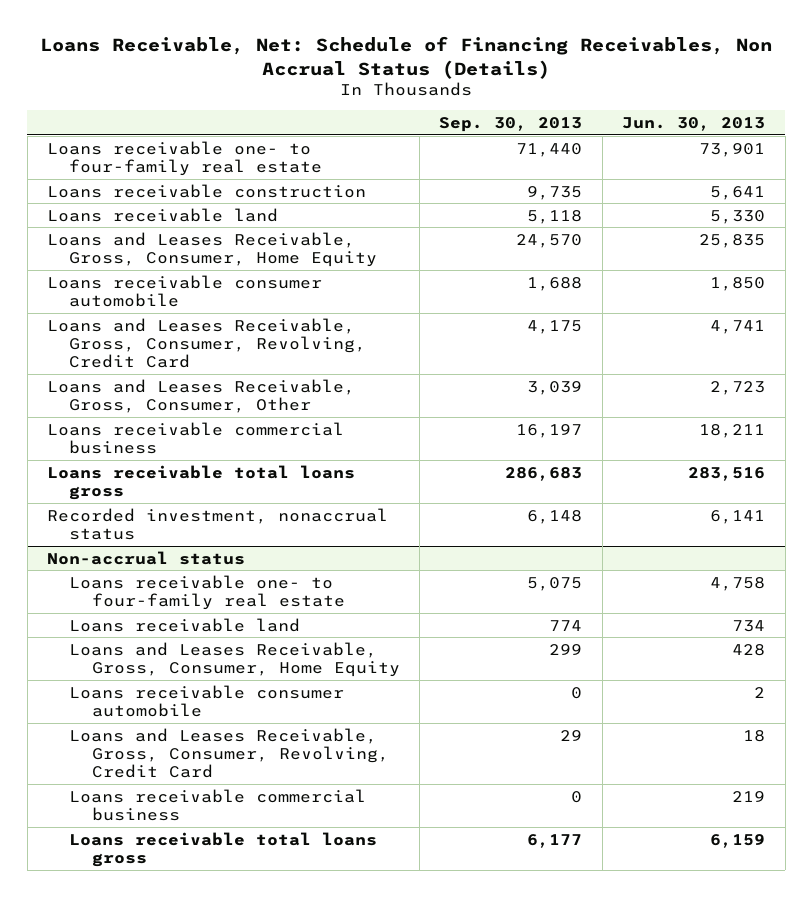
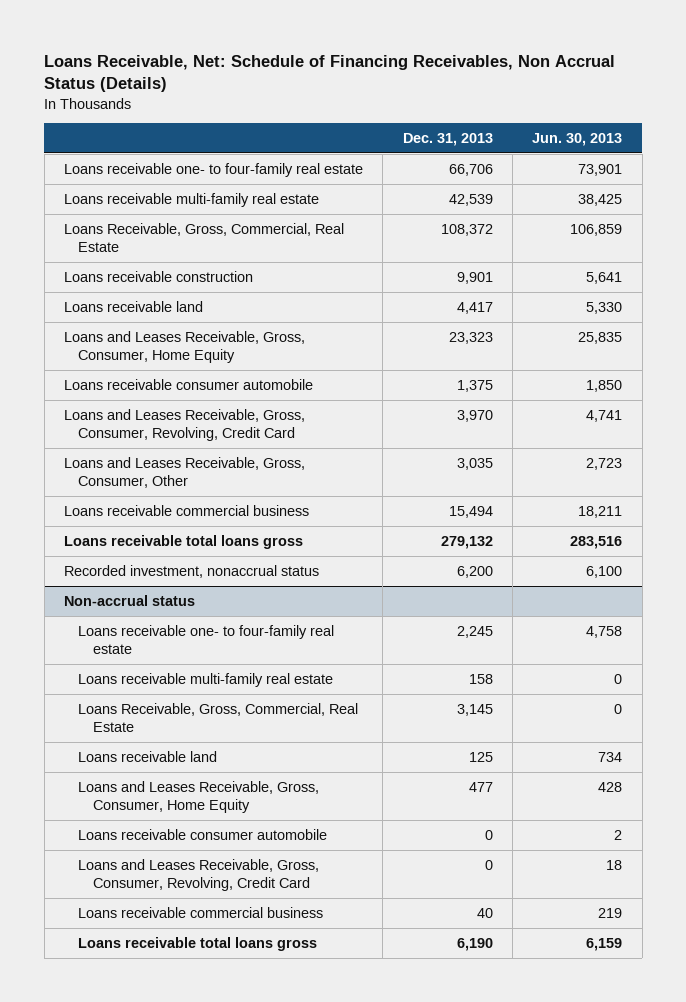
- | Sep. 30, 2013 | Jun. 30, 2013
+ | Dec. 31, 2013 | Jun. 30, 2013
+ Loans receivable multi-family real estate | 42,539 | 38,425
+ Loans Receivable, Gross, Commercial, Real Estate | 108,372 | 106,859
- Recorded investment, nonaccrual status | 6,148 | 6,141
+ Recorded investment, nonaccrual status | 6,200 | 6,100
@ Non-accrual status
+ Loans receivable multi-family real estate | 158 | 0
+ Loans Receivable, Gross, Commercial, Real Estate | 3,145 | 0

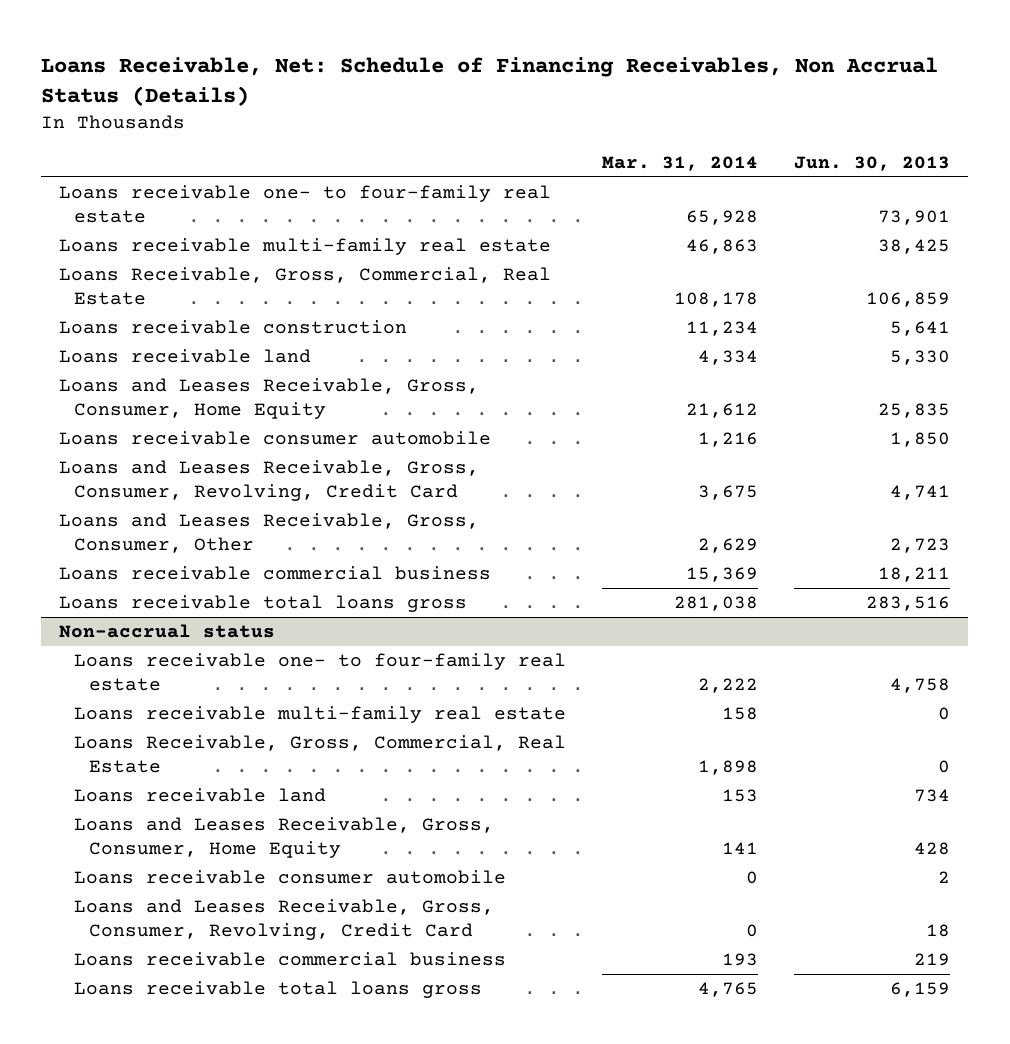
- | Dec. 31, 2013 | Jun. 30, 2013
+ | Mar. 31, 2014 | Jun. 30, 2013
- Recorded investment, nonaccrual status | 6,200 | 6,100

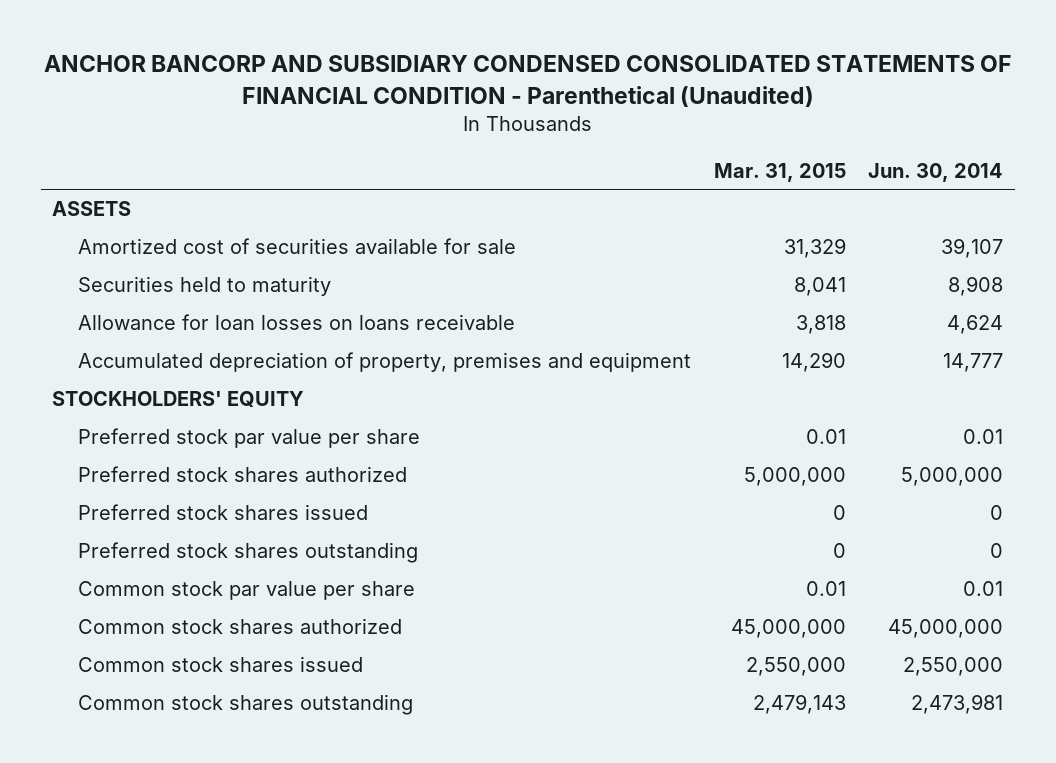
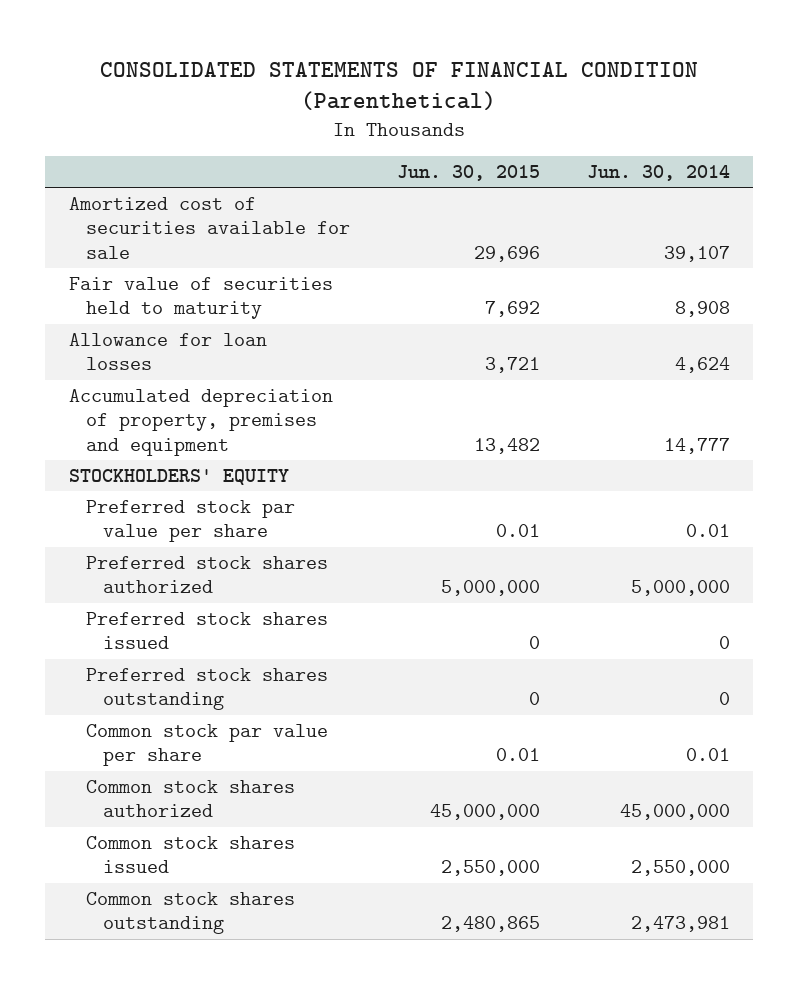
- ANCHOR BANCORP AND SUBSIDIARY CONDENSED CONSOLIDATED STATEMENTS OF FINANCIAL CONDITION - Parenthetical (Unaudited)
+ CONSOLIDATED STATEMENTS OF FINANCIAL CONDITION (Parenthetical)
- | Mar. 31, 2015 | Jun. 30, 2014
+ | Jun. 30, 2015 | Jun. 30, 2014
- ASSETS
- Securities held to maturity | 8,041 | 8,908
- Allowance for loan losses on loans receivable | 3,818 | 4,624
+ Fair value of securities held to maturity | 7,692 | 8,908
+ Allowance for loan losses | 3,721 | 4,624

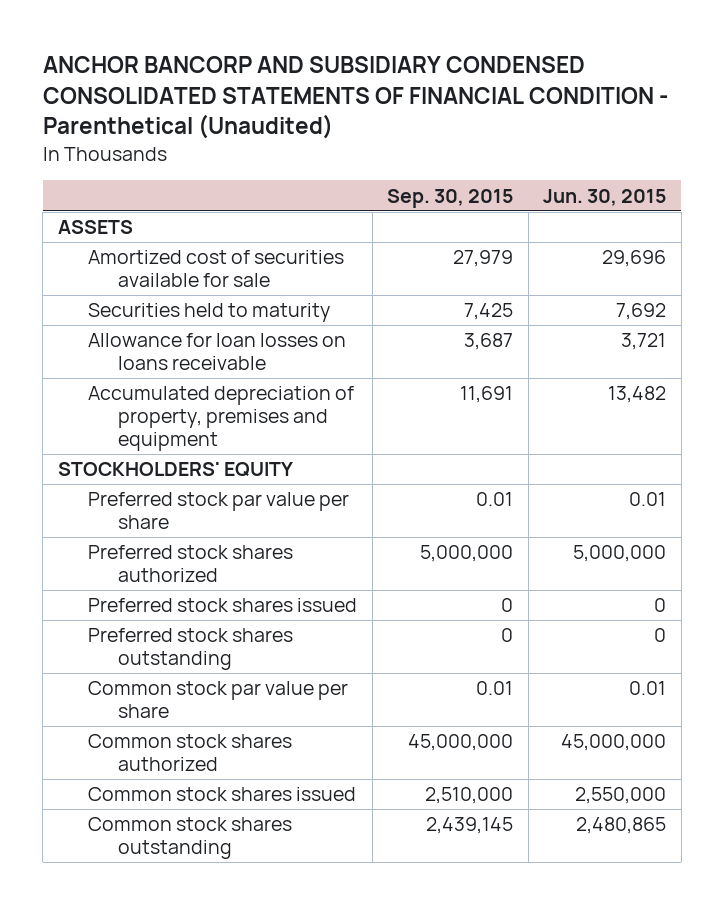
- CONSOLIDATED STATEMENTS OF FINANCIAL CONDITION (Parenthetical)
+ ANCHOR BANCORP AND SUBSIDIARY CONDENSED CONSOLIDATED STATEMENTS OF FINANCIAL CONDITION - Parenthetical (Unaudited)
- | Jun. 30, 2015 | Jun. 30, 2014
+ | Sep. 30, 2015 | Jun. 30, 2015
+ ASSETS
- Fair value of securities held to maturity | 7,692 | 8,908
- Allowance for loan losses | 3,721 | 4,624
+ Securities held to maturity | 7,425 | 7,692
+ Allowance for loan losses on loans receivable | 3,687 | 3,721

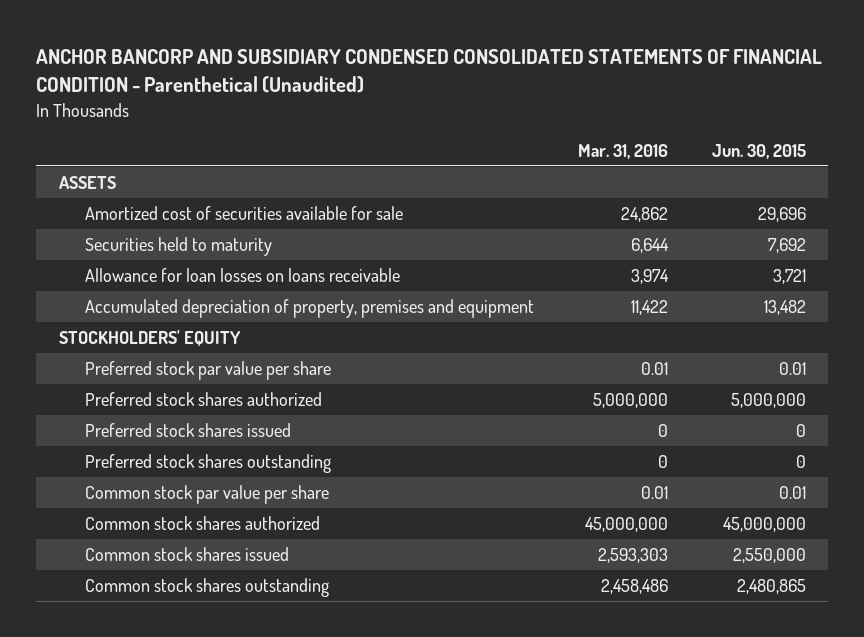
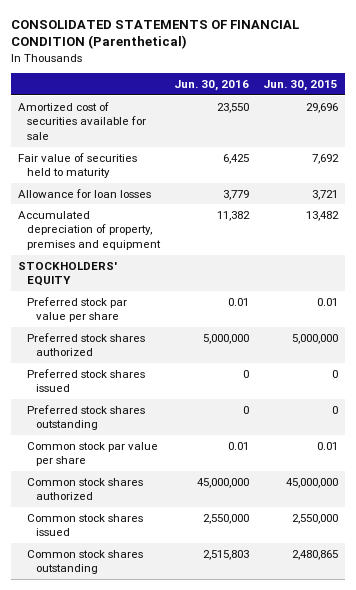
- ANCHOR BANCORP AND SUBSIDIARY CONDENSED CONSOLIDATED STATEMENTS OF FINANCIAL CONDITION - Parenthetical (Unaudited)
+ CONSOLIDATED STATEMENTS OF FINANCIAL CONDITION (Parenthetical)
- | Mar. 31, 2016 | Jun. 30, 2015
+ | Jun. 30, 2016 | Jun. 30, 2015
- ASSETS
- Securities held to maturity | 6,644 | 7,692
- Allowance for loan losses on loans receivable | 3,974 | 3,721
+ Fair value of securities held to maturity | 6,425 | 7,692
+ Allowance for loan losses | 3,779 | 3,721

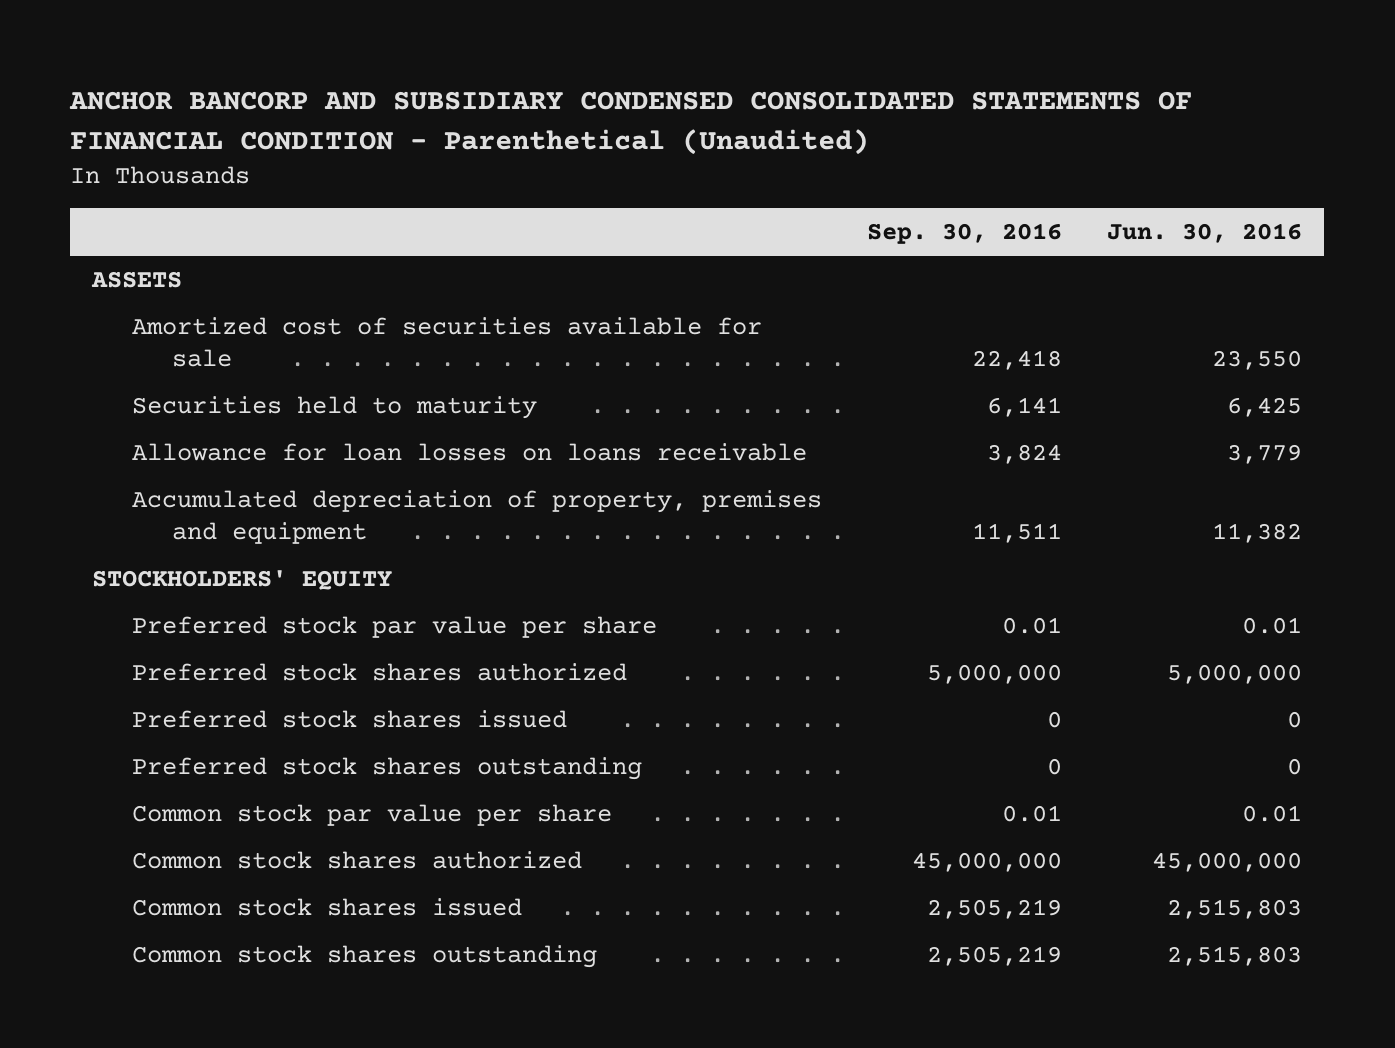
- CONSOLIDATED STATEMENTS OF FINANCIAL CONDITION (Parenthetical)
+ ANCHOR BANCORP AND SUBSIDIARY CONDENSED CONSOLIDATED STATEMENTS OF FINANCIAL CONDITION - Parenthetical (Unaudited)
- | Jun. 30, 2016 | Jun. 30, 2015
+ | Sep. 30, 2016 | Jun. 30, 2016
+ ASSETS
- Fair value of securities held to maturity | 6,425 | 7,692
- Allowance for loan losses | 3,779 | 3,721
+ Securities held to maturity | 6,141 | 6,425
+ Allowance for loan losses on loans receivable | 3,824 | 3,779
- Common stock shares issued | 2,550,000 | 2,550,000
+ Common stock shares issued | 2,505,219 | 2,515,803

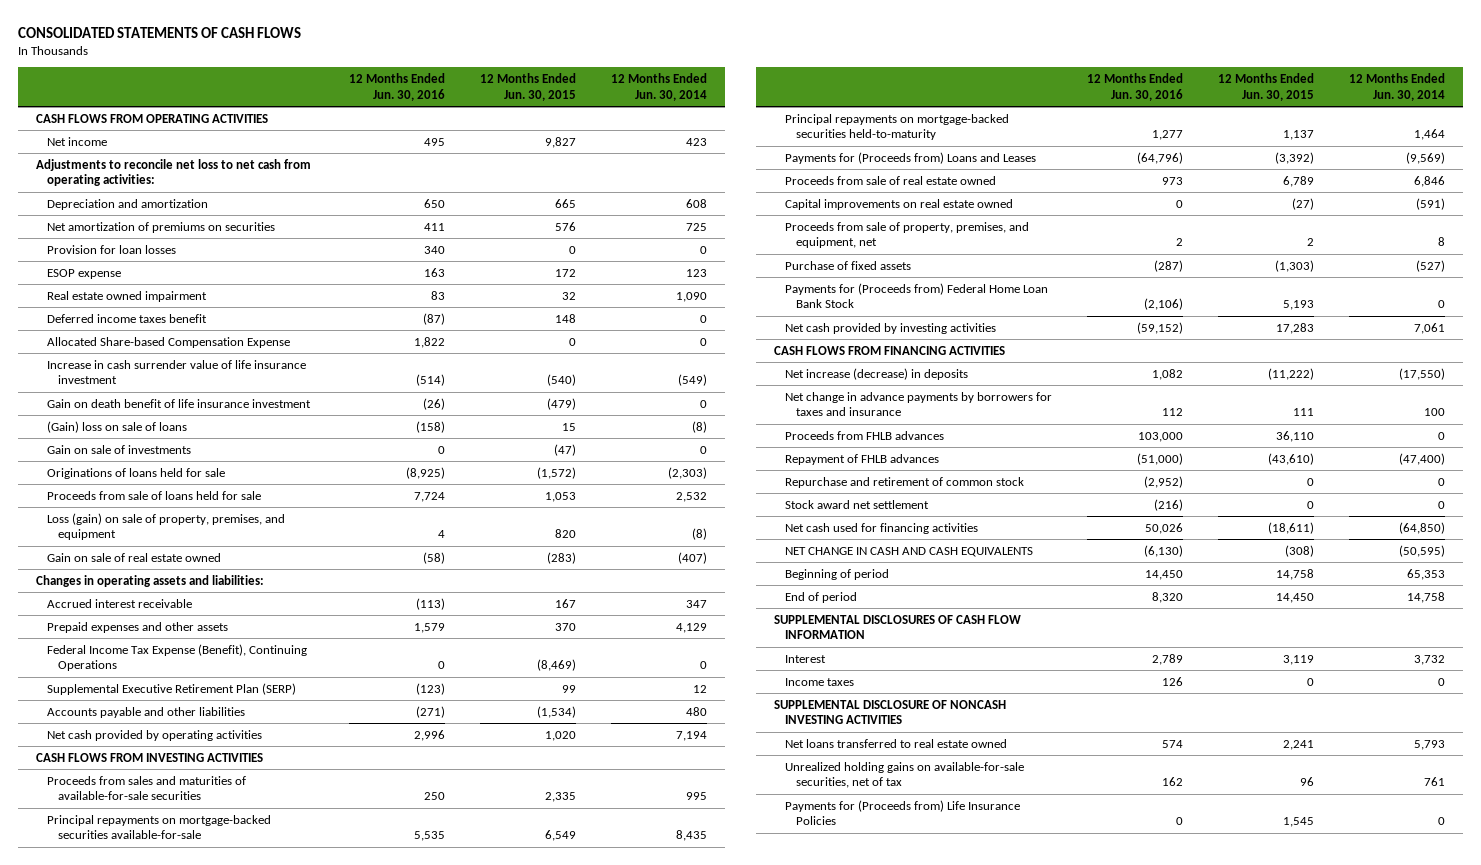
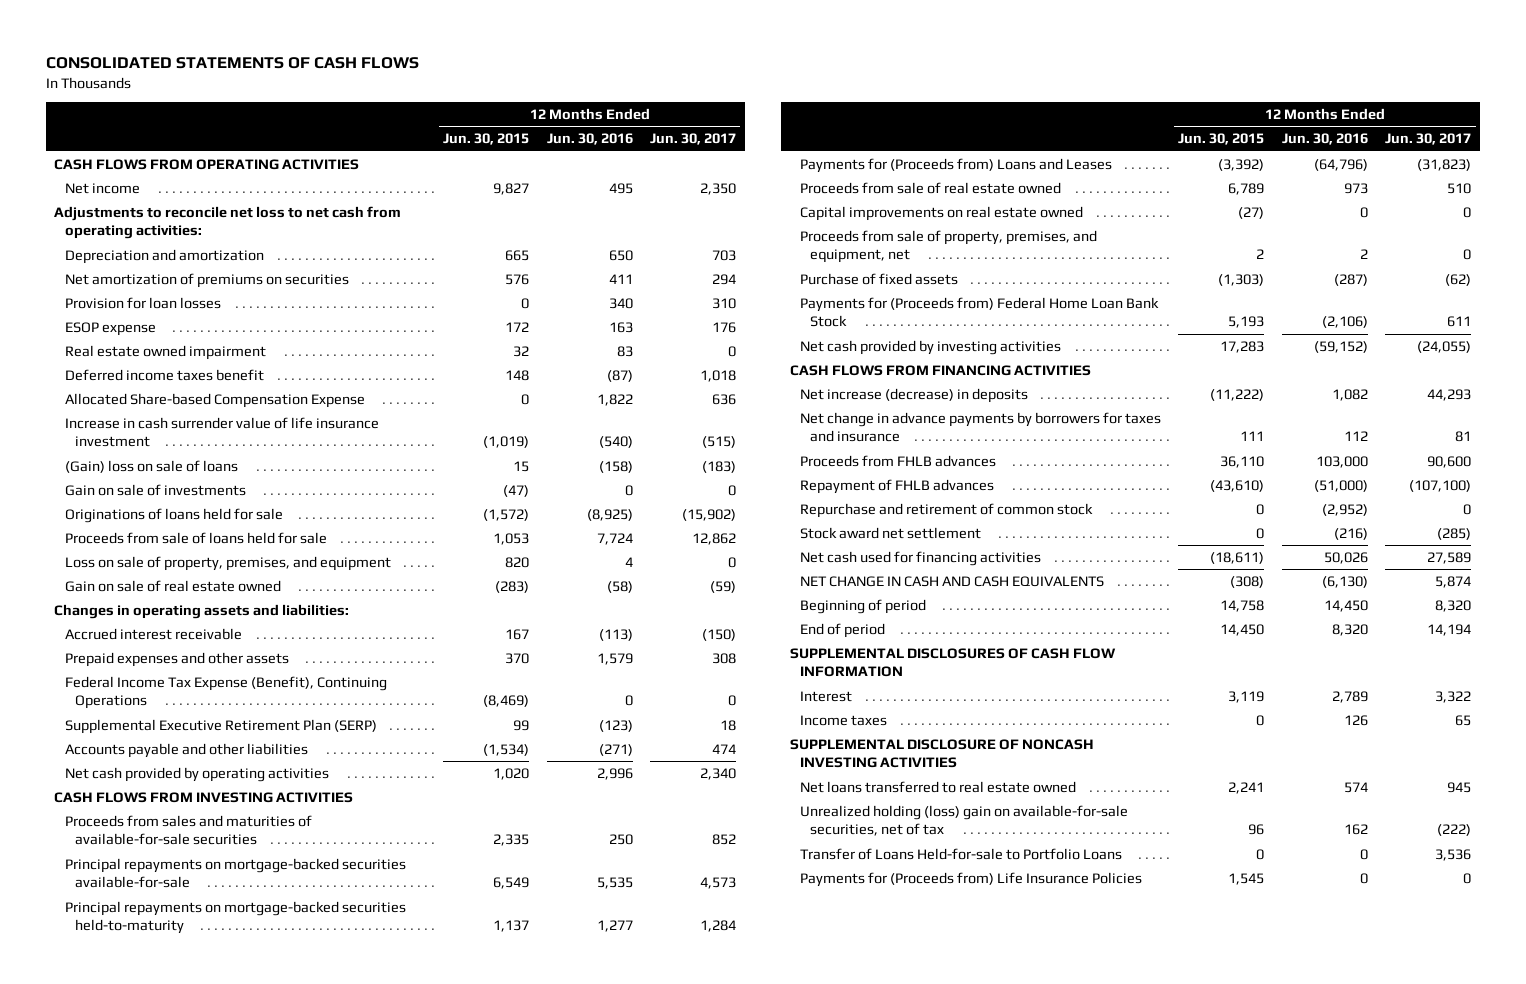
- | 12 Months Ended Jun. 30, 2016 | 12 Months Ended Jun. 30, 2015 | 12 Months Ended Jun. 30, 2014
+ | 12 Months Ended Jun. 30, 2015 | 12 Months Ended Jun. 30, 2016 | 12 Months Ended Jun. 30, 2017
- Increase in cash surrender value of life insurance investment | (514) | (540) | (549)
- Gain on death benefit of life insurance investment | (26) | (479) | 0
+ Increase in cash surrender value of life insurance investment | (1,019) | (540) | (515)
- Loss (gain) on sale of property, premises, and equipment | 4 | 820 | (8)
+ Loss on sale of property, premises, and equipment | 820 | 4 | 0
- Unrealized holding gains on available-for-sale securities, net of tax | 162 | 96 | 761
+ Unrealized holding (loss) gain on available-for-sale securities, net of tax | 96 | 162 | (222)
+ Transfer of Loans Held-for-sale to Portfolio Loans | 0 | 0 | 3,536

